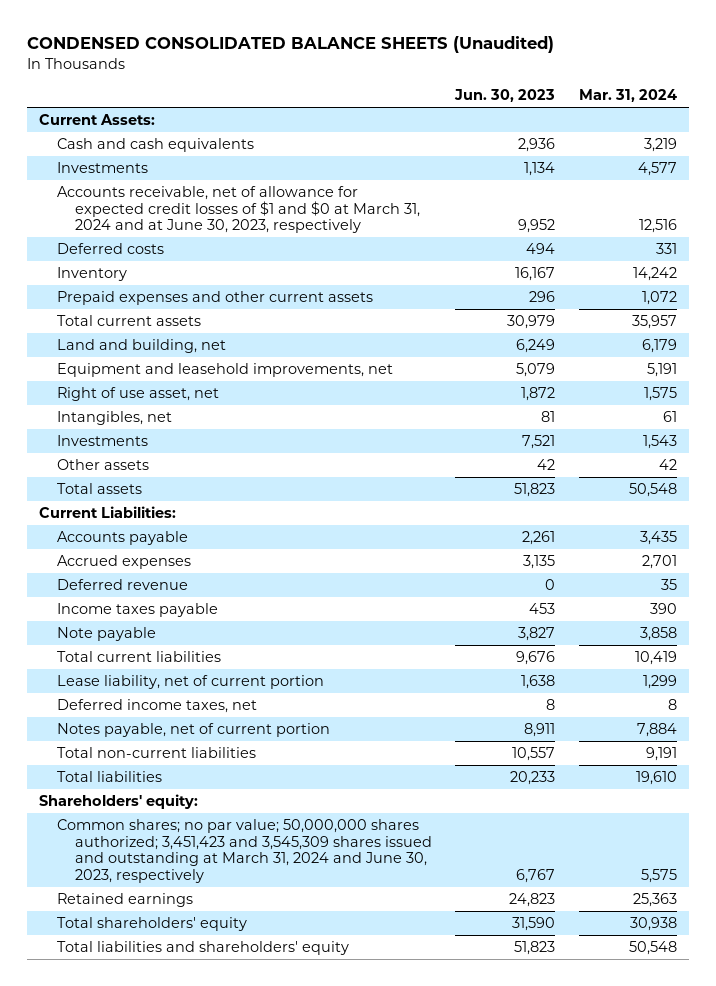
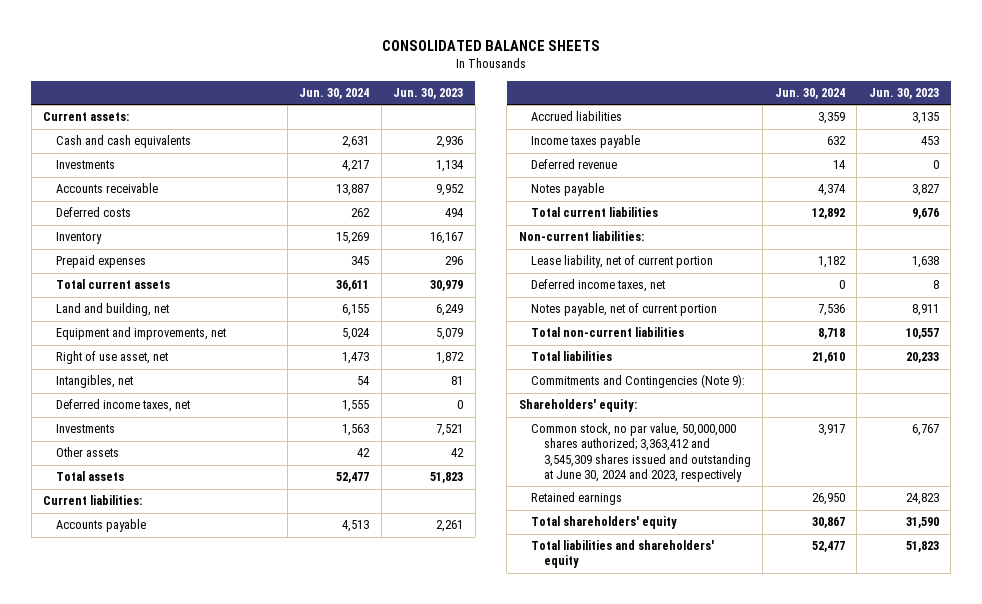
- CONDENSED CONSOLIDATED BALANCE SHEETS (Unaudited)
+ CONSOLIDATED BALANCE SHEETS
- | Jun. 30, 2023 | Mar. 31, 2024
+ | Jun. 30, 2024 | Jun. 30, 2023
- Current Assets:
+ Current assets:
- Accounts receivable, net of allowance for expected credit losses of $1 and $0 at March 31, 2024 and at June 30, 2023, respectively | 9,952 | 12,516
+ Accounts receivable | 13,887 | 9,952
- Prepaid expenses and other current assets | 296 | 1,072
+ Prepaid expenses | 345 | 296
- Equipment and leasehold improvements, net | 5,079 | 5,191
+ Equipment and improvements, net | 5,024 | 5,079
+ Deferred income taxes, net | 1,555 | 0
- Current Liabilities:
+ Current liabilities:
- Accrued expenses | 3,135 | 2,701
+ Accrued liabilities | 3,359 | 3,135
- Note payable | 3,827 | 3,858
moved down: Deferred revenue | 14 | 0
+ Notes payable | 4,374 | 3,827
+ Non-current liabilities:
+ Commitments and Contingencies (Note 9):
- Common shares; no par value; 50,000,000 shares authorized; 3,451,423 and 3,545,309 shares issued and outstanding at March 31, 2024 and June 30, 2023, respectively | 6,767 | 5,575
+ Common stock, no par value, 50,000,000 shares authorized; 3,363,412 and 3,545,309 shares issued and outstanding at June 30, 2024 and 2023, respectively | 3,917 | 6,767

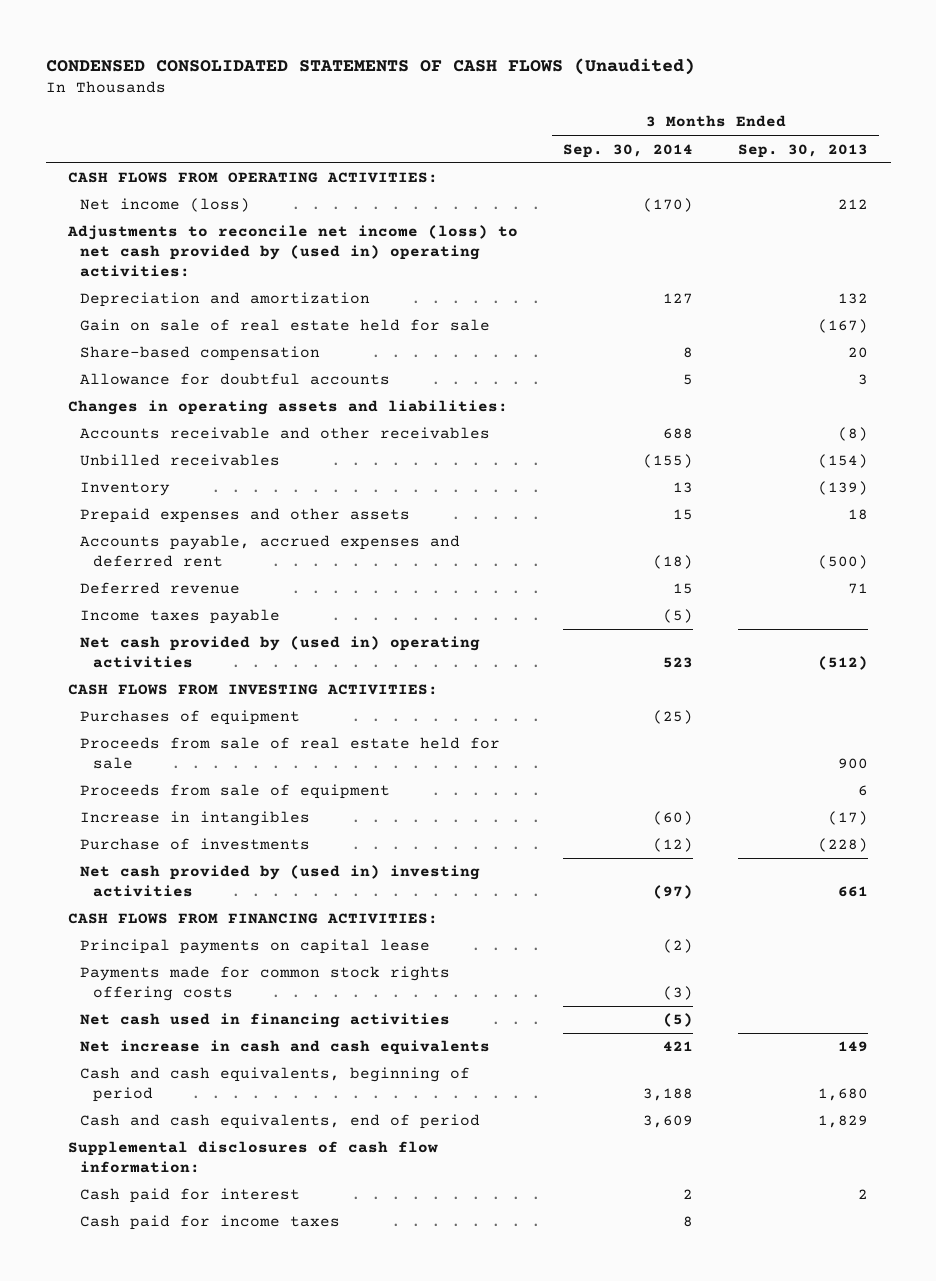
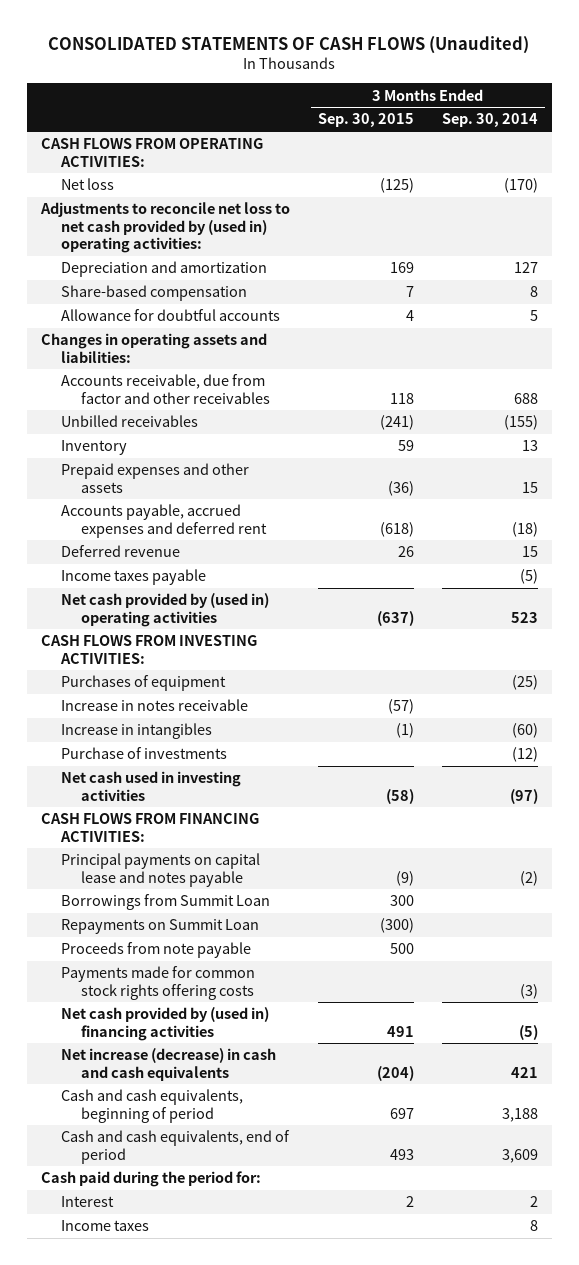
- CONDENSED CONSOLIDATED STATEMENTS OF CASH FLOWS (Unaudited)
+ CONSOLIDATED STATEMENTS OF CASH FLOWS (Unaudited)
- | 3 Months Ended Sep. 30, 2014 | 3 Months Ended Sep. 30, 2013
+ | 3 Months Ended Sep. 30, 2015 | 3 Months Ended Sep. 30, 2014
- Net income (loss) | (170) | 212
- Adjustments to reconcile net income (loss) to net cash provided by (used in) operating activities:
+ Net loss | (125) | (170)
+ Adjustments to reconcile net loss to net cash provided by (used in) operating activities:
- Gain on sale of real estate held for sale | | (167)
- Accounts receivable and other receivables | 688 | (8)
+ Accounts receivable, due from factor and other receivables | 118 | 688
- Proceeds from sale of real estate held for sale | | 900
- Proceeds from sale of equipment | | 6
+ Increase in notes receivable | (57) |
- Net cash provided by (used in) investing activities | (97) | 661
+ Net cash used in investing activities | (58) | (97)
- Principal payments on capital lease | (2) |
+ Principal payments on capital lease and notes payable | (9) | (2)
+ Borrowings from Summit Loan | 300 |
+ Repayments on Summit Loan | (300) |
+ Proceeds from note payable | 500 |
- Net cash used in financing activities | (5) |
- Net increase in cash and cash equivalents | 421 | 149
+ Net cash provided by (used in) financing activities | 491 | (5)
+ Net increase (decrease) in cash and cash equivalents | (204) | 421
- Supplemental disclosures of cash flow information:
- Cash paid for interest | 2 | 2
- Cash paid for income taxes | 8 |
+ Cash paid during the period for:
+ Interest | 2 | 2
+ Income taxes | | 8

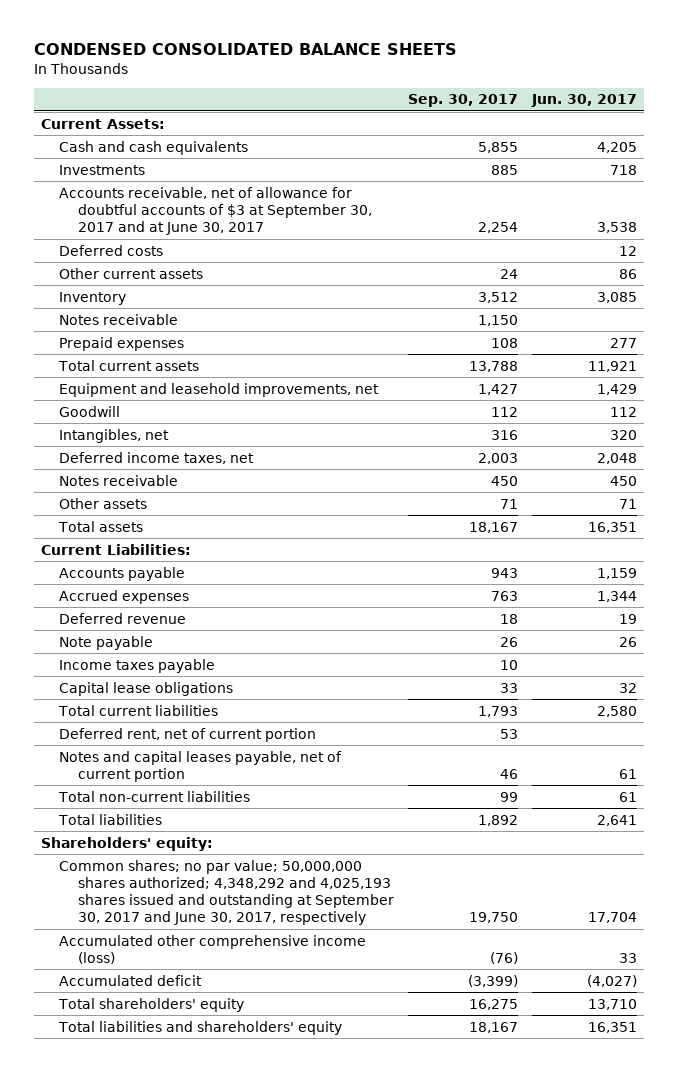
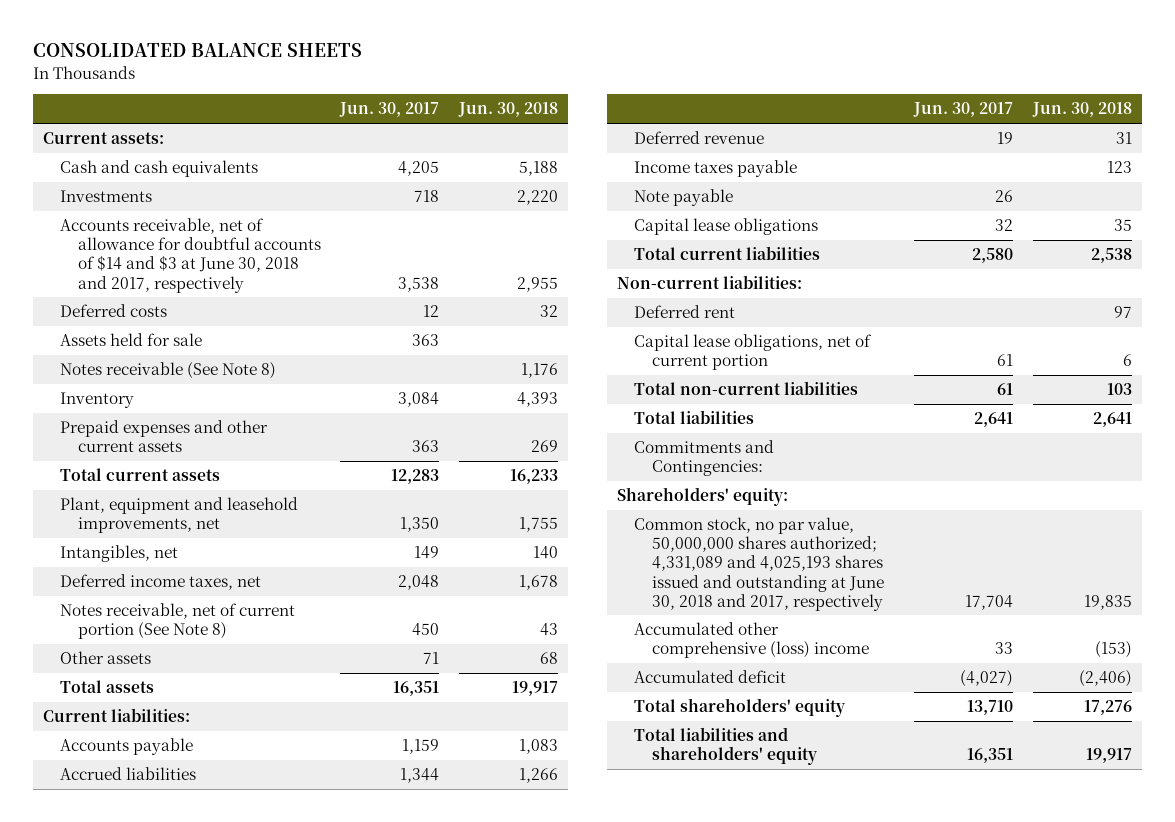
- CONDENSED CONSOLIDATED BALANCE SHEETS
+ CONSOLIDATED BALANCE SHEETS
- | Sep. 30, 2017 | Jun. 30, 2017
+ | Jun. 30, 2017 | Jun. 30, 2018
- Current Assets:
+ Current assets:
- Accounts receivable, net of allowance for doubtful accounts of $3 at September 30, 2017 and at June 30, 2017 | 2,254 | 3,538
+ Accounts receivable, net of allowance for doubtful accounts of $14 and $3 at June 30, 2018 and 2017, respectively | 3,538 | 2,955
- Other current assets | 24 | 86
- Inventory | 3,512 | 3,085
- Notes receivable | 1,150 |
- Prepaid expenses | 108 | 277
- Total current assets | 13,788 | 11,921
- Equipment and leasehold improvements, net | 1,427 | 1,429
- Goodwill | 112 | 112
- Intangibles, net | 316 | 320
+ Assets held for sale | 363 |
+ Notes receivable (See Note 8) | | 1,176
+ Inventory | 3,084 | 4,393
+ Prepaid expenses and other current assets | 363 | 269
+ Total current assets | 12,283 | 16,233
+ Plant, equipment and leasehold improvements, net | 1,350 | 1,755
+ Intangibles, net | 149 | 140
- Notes receivable | 450 | 450
+ Notes receivable, net of current portion (See Note 8) | 450 | 43
- Current Liabilities:
+ Current liabilities:
- Accrued expenses | 763 | 1,344
+ Accrued liabilities | 1,344 | 1,266
moved down: Note payable | 26 |
- Deferred rent, net of current portion | 53 |
- Notes and capital leases payable, net of current portion | 46 | 61
+ Non-current liabilities:
+ Deferred rent | | 97
+ Capital lease obligations, net of current portion | 61 | 6
+ Commitments and Contingencies:
- Common shares; no par value; 50,000,000 shares authorized; 4,348,292 and 4,025,193 shares issued and outstanding at September 30, 2017 and June 30, 2017, respectively | 19,750 | 17,704
- Accumulated other comprehensive income (loss) | (76) | 33
+ Common stock, no par value, 50,000,000 shares authorized; 4,331,089 and 4,025,193 shares issued and outstanding at June 30, 2018 and 2017, respectively | 17,704 | 19,835
+ Accumulated other comprehensive (loss) income | 33 | (153)

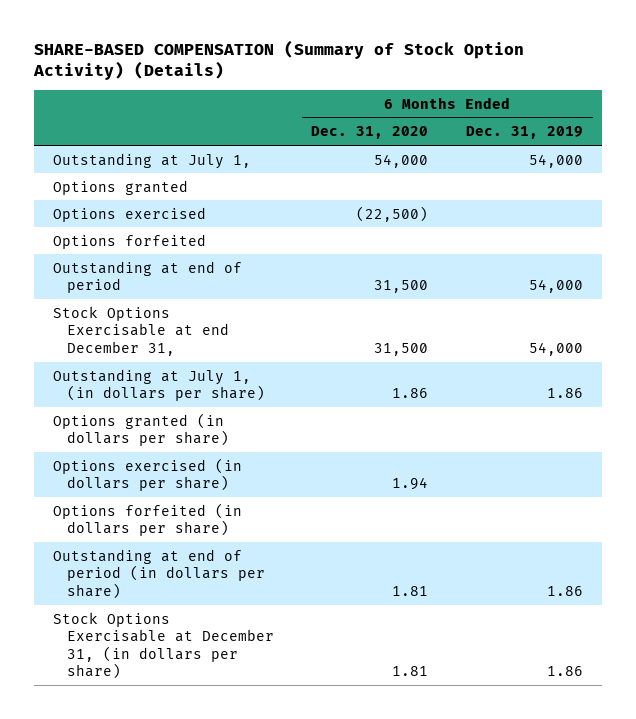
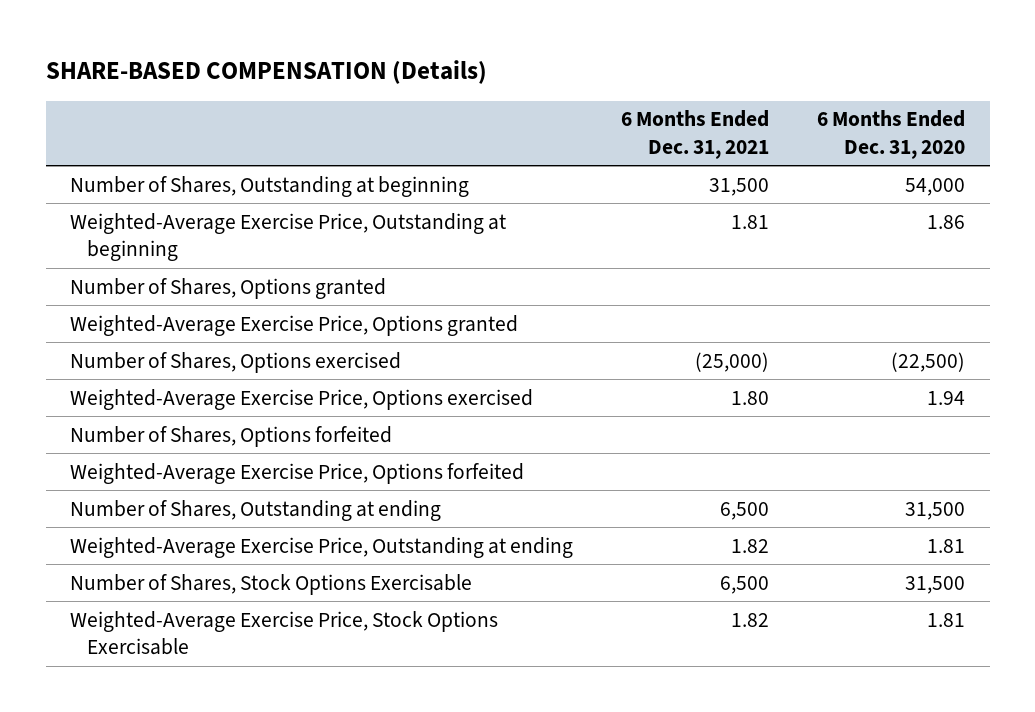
- SHARE-BASED COMPENSATION (Summary of Stock Option Activity) (Details)
+ SHARE-BASED COMPENSATION (Details)
- | 6 Months Ended Dec. 31, 2020 | 6 Months Ended Dec. 31, 2019
+ | 6 Months Ended Dec. 31, 2021 | 6 Months Ended Dec. 31, 2020
- Outstanding at July 1, | 54,000 | 54,000
- Options granted
- Options exercised | (22,500) |
- Options forfeited
- Outstanding at end of period | 31,500 | 54,000
- Stock Options Exercisable at end December 31, | 31,500 | 54,000
- Outstanding at July 1, (in dollars per share) | 1.86 | 1.86
- Options granted (in dollars per share)
- Options exercised (in dollars per share) | 1.94 |
- Options forfeited (in dollars per share)
- Outstanding at end of period (in dollars per share) | 1.81 | 1.86
- Stock Options Exercisable at December 31, (in dollars per share) | 1.81 | 1.86
+ Number of Shares, Outstanding at beginning | 31,500 | 54,000
+ Weighted-Average Exercise Price, Outstanding at beginning | 1.81 | 1.86
+ Number of Shares, Options granted
+ Weighted-Average Exercise Price, Options granted
+ Number of Shares, Options exercised | (25,000) | (22,500)
+ Weighted-Average Exercise Price, Options exercised | 1.80 | 1.94
+ Number of Shares, Options forfeited
+ Weighted-Average Exercise Price, Options forfeited
+ Number of Shares, Outstanding at ending | 6,500 | 31,500
+ Weighted-Average Exercise Price, Outstanding at ending | 1.82 | 1.81
+ Number of Shares, Stock Options Exercisable | 6,500 | 31,500
+ Weighted-Average Exercise Price, Stock Options Exercisable | 1.82 | 1.81

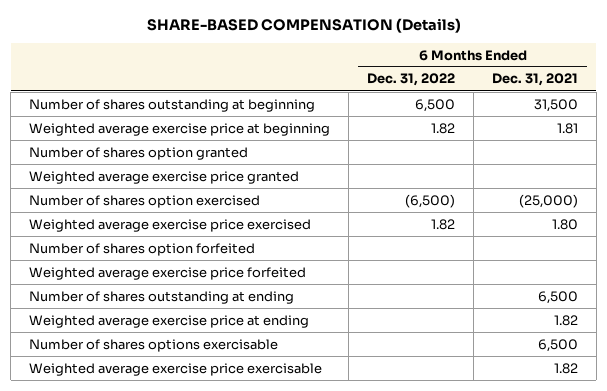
- | 6 Months Ended Dec. 31, 2021 | 6 Months Ended Dec. 31, 2020
+ | 6 Months Ended Dec. 31, 2022 | 6 Months Ended Dec. 31, 2021
- Number of Shares, Outstanding at beginning | 31,500 | 54,000
- Weighted-Average Exercise Price, Outstanding at beginning | 1.81 | 1.86
- Number of Shares, Options granted
- Weighted-Average Exercise Price, Options granted
- Number of Shares, Options exercised | (25,000) | (22,500)
- Weighted-Average Exercise Price, Options exercised | 1.80 | 1.94
- Number of Shares, Options forfeited
- Weighted-Average Exercise Price, Options forfeited
- Number of Shares, Outstanding at ending | 6,500 | 31,500
- Weighted-Average Exercise Price, Outstanding at ending | 1.82 | 1.81
- Number of Shares, Stock Options Exercisable | 6,500 | 31,500
- Weighted-Average Exercise Price, Stock Options Exercisable | 1.82 | 1.81
+ Number of shares outstanding at beginning | 6,500 | 31,500
+ Weighted average exercise price at beginning | 1.82 | 1.81
+ Number of shares option granted
+ Weighted average exercise price granted
+ Number of shares option exercised | (6,500) | (25,000)
+ Weighted average exercise price exercised | 1.82 | 1.80
+ Number of shares option forfeited
+ Weighted average exercise price forfeited
+ Number of shares outstanding at ending | | 6,500
+ Weighted average exercise price at ending | | 1.82
+ Number of shares options exercisable | | 6,500
+ Weighted average exercise price exercisable | | 1.82

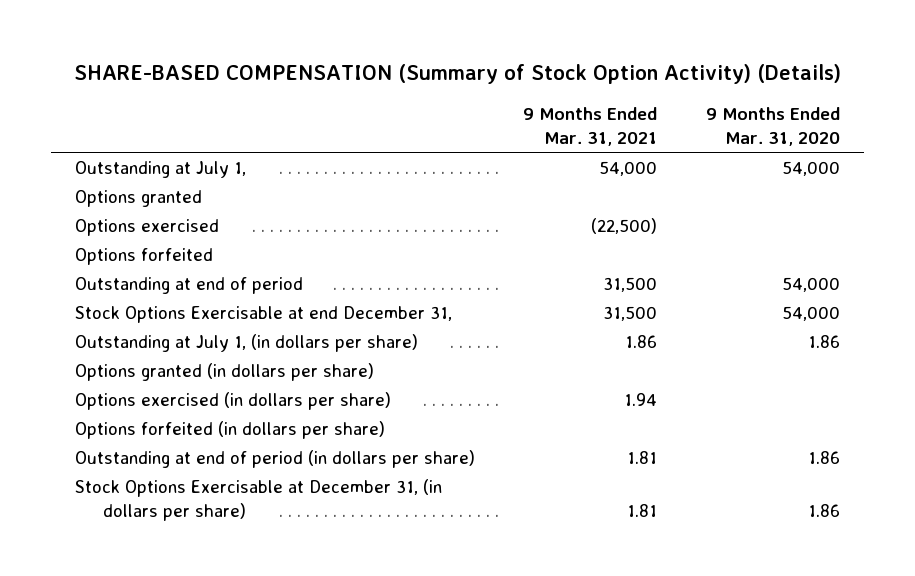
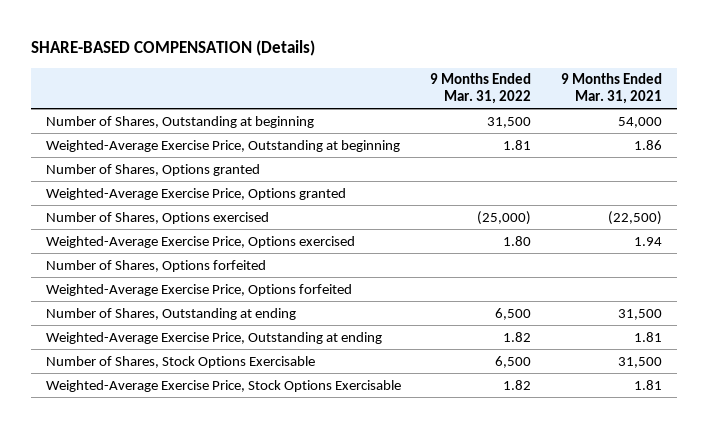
- SHARE-BASED COMPENSATION (Summary of Stock Option Activity) (Details)
+ SHARE-BASED COMPENSATION (Details)
- | 9 Months Ended Mar. 31, 2021 | 9 Months Ended Mar. 31, 2020
+ | 9 Months Ended Mar. 31, 2022 | 9 Months Ended Mar. 31, 2021
- Outstanding at July 1, | 54,000 | 54,000
- Options granted
- Options exercised | (22,500) |
- Options forfeited
- Outstanding at end of period | 31,500 | 54,000
- Stock Options Exercisable at end December 31, | 31,500 | 54,000
- Outstanding at July 1, (in dollars per share) | 1.86 | 1.86
- Options granted (in dollars per share)
- Options exercised (in dollars per share) | 1.94 |
- Options forfeited (in dollars per share)
- Outstanding at end of period (in dollars per share) | 1.81 | 1.86
- Stock Options Exercisable at December 31, (in dollars per share) | 1.81 | 1.86
+ Number of Shares, Outstanding at beginning | 31,500 | 54,000
+ Weighted-Average Exercise Price, Outstanding at beginning | 1.81 | 1.86
+ Number of Shares, Options granted
+ Weighted-Average Exercise Price, Options granted
+ Number of Shares, Options exercised | (25,000) | (22,500)
+ Weighted-Average Exercise Price, Options exercised | 1.80 | 1.94
+ Number of Shares, Options forfeited
+ Weighted-Average Exercise Price, Options forfeited
+ Number of Shares, Outstanding at ending | 6,500 | 31,500
+ Weighted-Average Exercise Price, Outstanding at ending | 1.82 | 1.81
+ Number of Shares, Stock Options Exercisable | 6,500 | 31,500
+ Weighted-Average Exercise Price, Stock Options Exercisable | 1.82 | 1.81

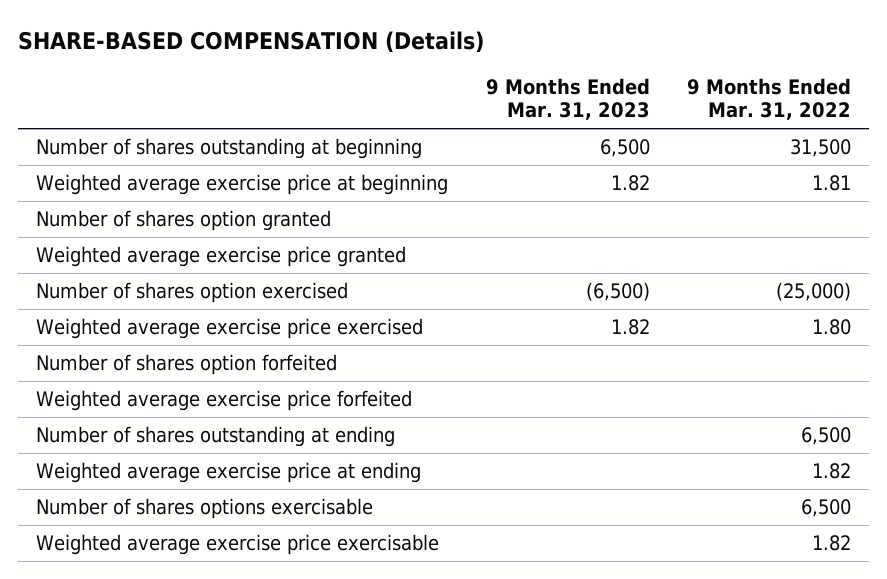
- | 9 Months Ended Mar. 31, 2022 | 9 Months Ended Mar. 31, 2021
+ | 9 Months Ended Mar. 31, 2023 | 9 Months Ended Mar. 31, 2022
- Number of Shares, Outstanding at beginning | 31,500 | 54,000
- Weighted-Average Exercise Price, Outstanding at beginning | 1.81 | 1.86
- Number of Shares, Options granted
- Weighted-Average Exercise Price, Options granted
- Number of Shares, Options exercised | (25,000) | (22,500)
- Weighted-Average Exercise Price, Options exercised | 1.80 | 1.94
- Number of Shares, Options forfeited
- Weighted-Average Exercise Price, Options forfeited
- Number of Shares, Outstanding at ending | 6,500 | 31,500
- Weighted-Average Exercise Price, Outstanding at ending | 1.82 | 1.81
- Number of Shares, Stock Options Exercisable | 6,500 | 31,500
- Weighted-Average Exercise Price, Stock Options Exercisable | 1.82 | 1.81
+ Number of shares outstanding at beginning | 6,500 | 31,500
+ Weighted average exercise price at beginning | 1.82 | 1.81
+ Number of shares option granted
+ Weighted average exercise price granted
+ Number of shares option exercised | (6,500) | (25,000)
+ Weighted average exercise price exercised | 1.82 | 1.80
+ Number of shares option forfeited
+ Weighted average exercise price forfeited
+ Number of shares outstanding at ending | | 6,500
+ Weighted average exercise price at ending | | 1.82
+ Number of shares options exercisable | | 6,500
+ Weighted average exercise price exercisable | | 1.82

